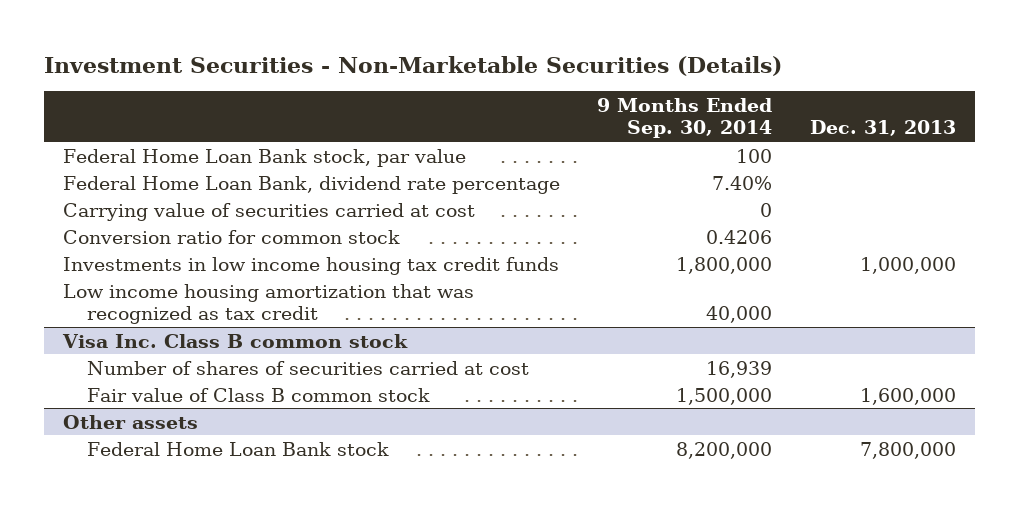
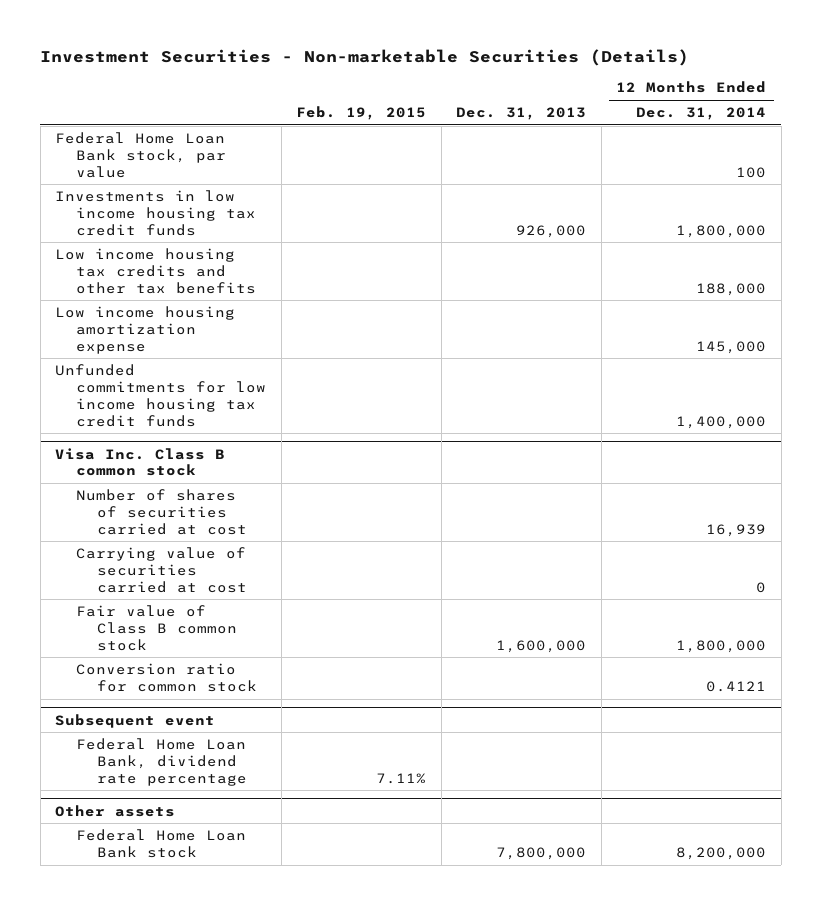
- Investment Securities - Non-Marketable Securities (Details)
+ Investment Securities - Non-marketable Securities (Details)
- | 9 Months Ended Sep. 30, 2014 | Dec. 31, 2013
+ | Feb. 19, 2015 | Dec. 31, 2013 | 12 Months Ended Dec. 31, 2014
- Federal Home Loan Bank, dividend rate percentage | 7.40% |
- Carrying value of securities carried at cost | 0 |
- Conversion ratio for common stock | 0.4206 |
- Investments in low income housing tax credit funds | 1,800,000 | 1,000,000
- Low income housing amortization that was recognized as tax credit | 40,000 |
+ Investments in low income housing tax credit funds | | 926,000 | 1,800,000
+ Low income housing tax credits and other tax benefits | | | 188,000
+ Low income housing amortization expense | | | 145,000
+ Unfunded commitments for low income housing tax credit funds | | | 1,400,000
@ Visa Inc. Class B common stock
+ Carrying value of securities carried at cost | | | 0
+ Conversion ratio for common stock | | | 0.4121
+ Subsequent event
+ Federal Home Loan Bank, dividend rate percentage | 7.11% | |

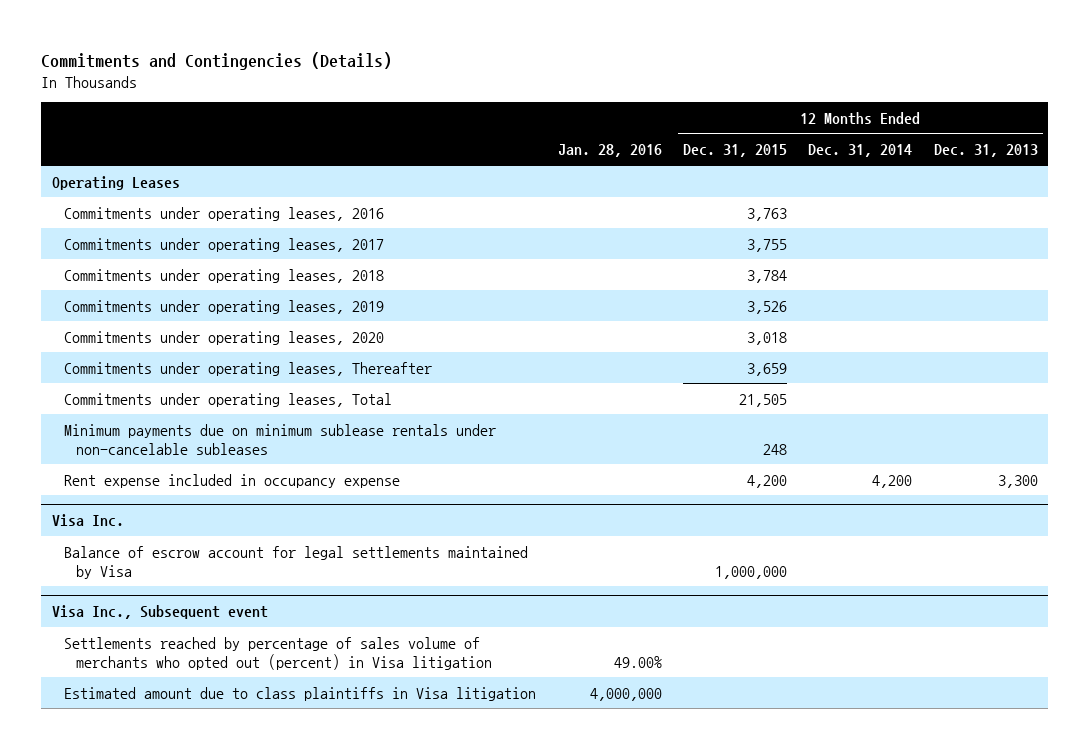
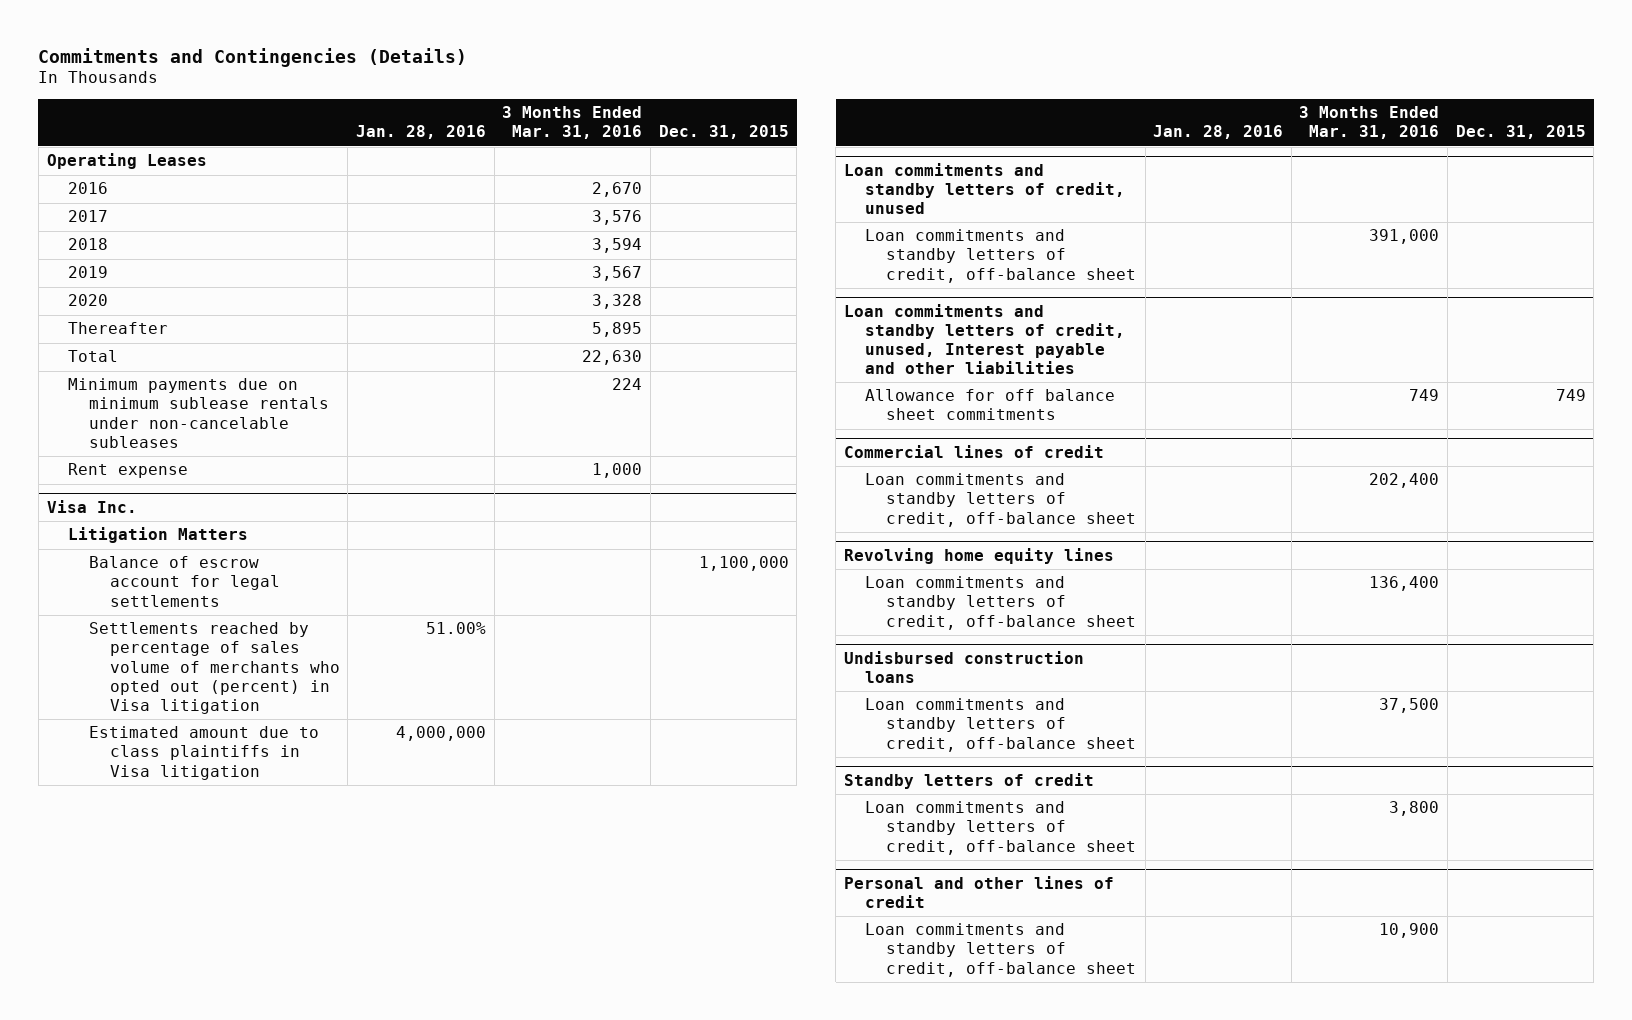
- | Jan. 28, 2016 | 12 Months Ended Dec. 31, 2015 | 12 Months Ended Dec. 31, 2014 | 12 Months Ended Dec. 31, 2013
+ | Jan. 28, 2016 | 3 Months Ended Mar. 31, 2016 | Dec. 31, 2015
- Commitments under operating leases, 2016 | | 3,763 | |
- Commitments under operating leases, 2017 | | 3,755 | |
- Commitments under operating leases, 2018 | | 3,784 | |
- Commitments under operating leases, 2019 | | 3,526 | |
- Commitments under operating leases, 2020 | | 3,018 | |
- Commitments under operating leases, Thereafter | | 3,659 | |
- Commitments under operating leases, Total | | 21,505 | |
+ 2016 | | 2,670 |
+ 2017 | | 3,576 |
+ 2018 | | 3,594 |
+ 2019 | | 3,567 |
+ 2020 | | 3,328 |
+ Thereafter | | 5,895 |
+ Total | | 22,630 |
- Rent expense included in occupancy expense | | 4,200 | 4,200 | 3,300
+ Rent expense | | 1,000 |
@ Visa Inc.
- Balance of escrow account for legal settlements maintained by Visa | | 1,000,000 | |
- Visa Inc., Subsequent event
- Settlements reached by percentage of sales volume of merchants who opted out (percent) in Visa litigation | 49.00% | | |
- Estimated amount due to class plaintiffs in Visa litigation | 4,000,000 | | |
@ Visa Inc.
+ Litigation Matters
+ Balance of escrow account for legal settlements | | | 1,100,000
+ Settlements reached by percentage of sales volume of merchants who opted out (percent) in Visa litigation | 51.00% | |
+ Estimated amount due to class plaintiffs in Visa litigation | 4,000,000 | |
+ Loan commitments and standby letters of credit, unused
+ Loan commitments and standby letters of credit, off-balance sheet | | 391,000 |
+ Loan commitments and standby letters of credit, unused, Interest payable and other liabilities
+ Allowance for off balance sheet commitments | | 749 | 749
+ Commercial lines of credit
+ Loan commitments and standby letters of credit, off-balance sheet | | 202,400 |
+ Revolving home equity lines
+ Loan commitments and standby letters of credit, off-balance sheet | | 136,400 |
+ Undisbursed construction loans
+ Loan commitments and standby letters of credit, off-balance sheet | | 37,500 |
+ Standby letters of credit
+ Loan commitments and standby letters of credit, off-balance sheet | | 3,800 |
+ Personal and other lines of credit
+ Loan commitments and standby letters of credit, off-balance sheet | | 10,900 |

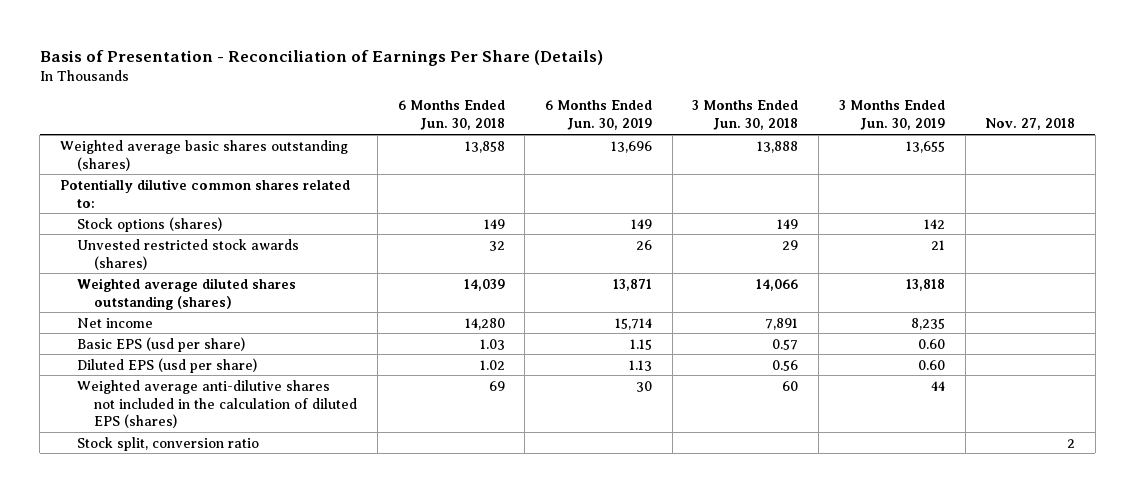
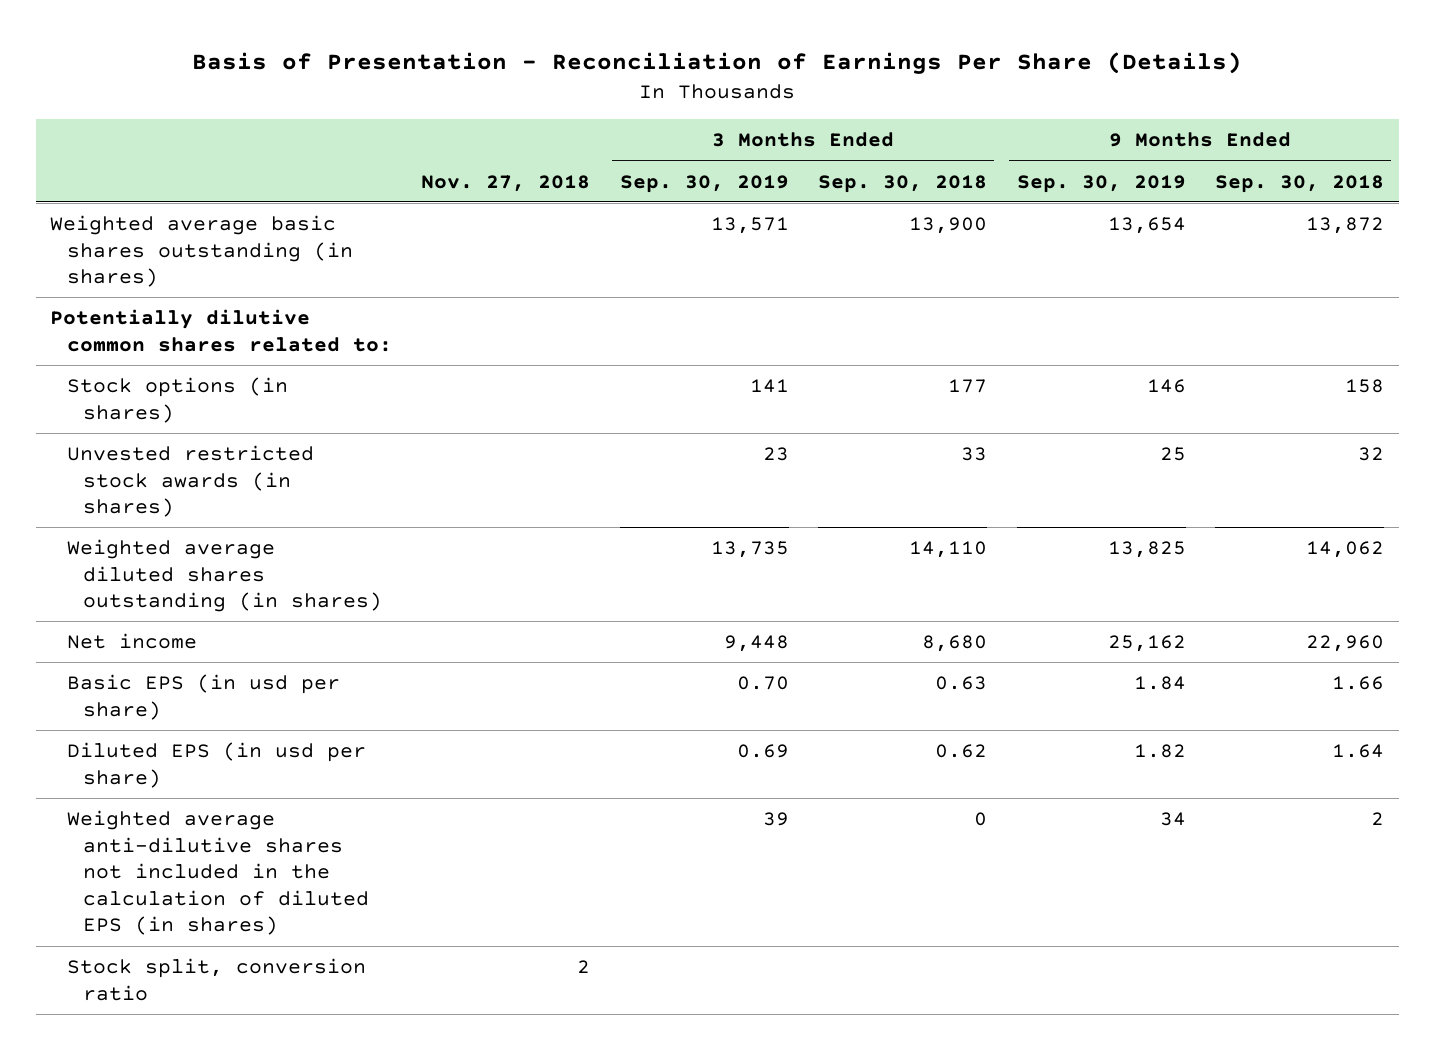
- | 6 Months Ended Jun. 30, 2018 | 6 Months Ended Jun. 30, 2019 | 3 Months Ended Jun. 30, 2018 | 3 Months Ended Jun. 30, 2019 | Nov. 27, 2018
+ | Nov. 27, 2018 | 3 Months Ended Sep. 30, 2019 | 3 Months Ended Sep. 30, 2018 | 9 Months Ended Sep. 30, 2019 | 9 Months Ended Sep. 30, 2018
- Weighted average basic shares outstanding (shares) | 13,858 | 13,696 | 13,888 | 13,655 |
+ Weighted average basic shares outstanding (in shares) | | 13,571 | 13,900 | 13,654 | 13,872
- Stock options (shares) | 149 | 149 | 149 | 142 |
- Unvested restricted stock awards (shares) | 32 | 26 | 29 | 21 |
- Weighted average diluted shares outstanding (shares) | 14,039 | 13,871 | 14,066 | 13,818 |
+ Stock options (in shares) | | 141 | 177 | 146 | 158
+ Unvested restricted stock awards (in shares) | | 23 | 33 | 25 | 32
+ Weighted average diluted shares outstanding (in shares) | | 13,735 | 14,110 | 13,825 | 14,062
- Basic EPS (usd per share) | 1.03 | 1.15 | 0.57 | 0.60 |
- Diluted EPS (usd per share) | 1.02 | 1.13 | 0.56 | 0.60 |
- Weighted average anti-dilutive shares not included in the calculation of diluted EPS (shares) | 69 | 30 | 60 | 44 |
+ Basic EPS (in usd per share) | | 0.70 | 0.63 | 1.84 | 1.66
+ Diluted EPS (in usd per share) | | 0.69 | 0.62 | 1.82 | 1.64
+ Weighted average anti-dilutive shares not included in the calculation of diluted EPS (in shares) | | 39 | 0 | 34 | 2

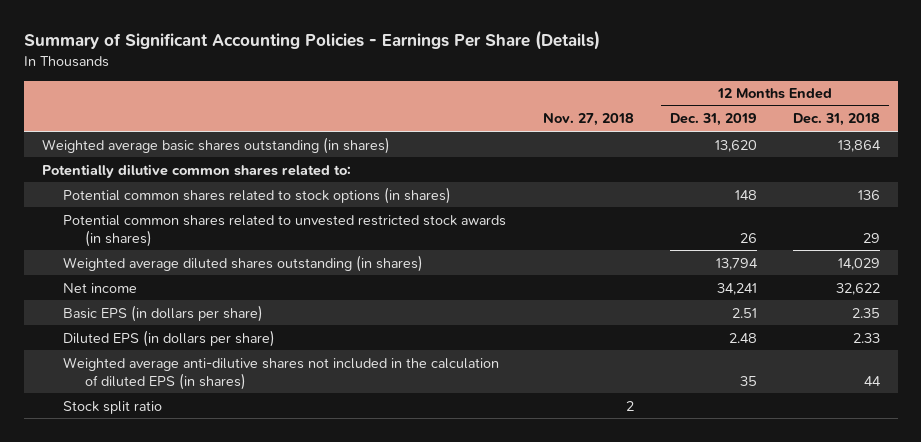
- Basis of Presentation - Reconciliation of Earnings Per Share (Details)
+ Summary of Significant Accounting Policies - Earnings Per Share (Details)
- | Nov. 27, 2018 | 3 Months Ended Sep. 30, 2019 | 3 Months Ended Sep. 30, 2018 | 9 Months Ended Sep. 30, 2019 | 9 Months Ended Sep. 30, 2018
+ | Nov. 27, 2018 | 12 Months Ended Dec. 31, 2019 | 12 Months Ended Dec. 31, 2018
- Stock options (in shares) | | 141 | 177 | 146 | 158
- Unvested restricted stock awards (in shares) | | 23 | 33 | 25 | 32
+ Potential common shares related to stock options (in shares) | | 148 | 136
+ Potential common shares related to unvested restricted stock awards (in shares) | | 26 | 29
- Basic EPS (in usd per share) | | 0.70 | 0.63 | 1.84 | 1.66
- Diluted EPS (in usd per share) | | 0.69 | 0.62 | 1.82 | 1.64
+ Basic EPS (in dollars per share) | | 2.51 | 2.35
+ Diluted EPS (in dollars per share) | | 2.48 | 2.33
- Stock split, conversion ratio | 2 | | | |
+ Stock split ratio | 2 | |

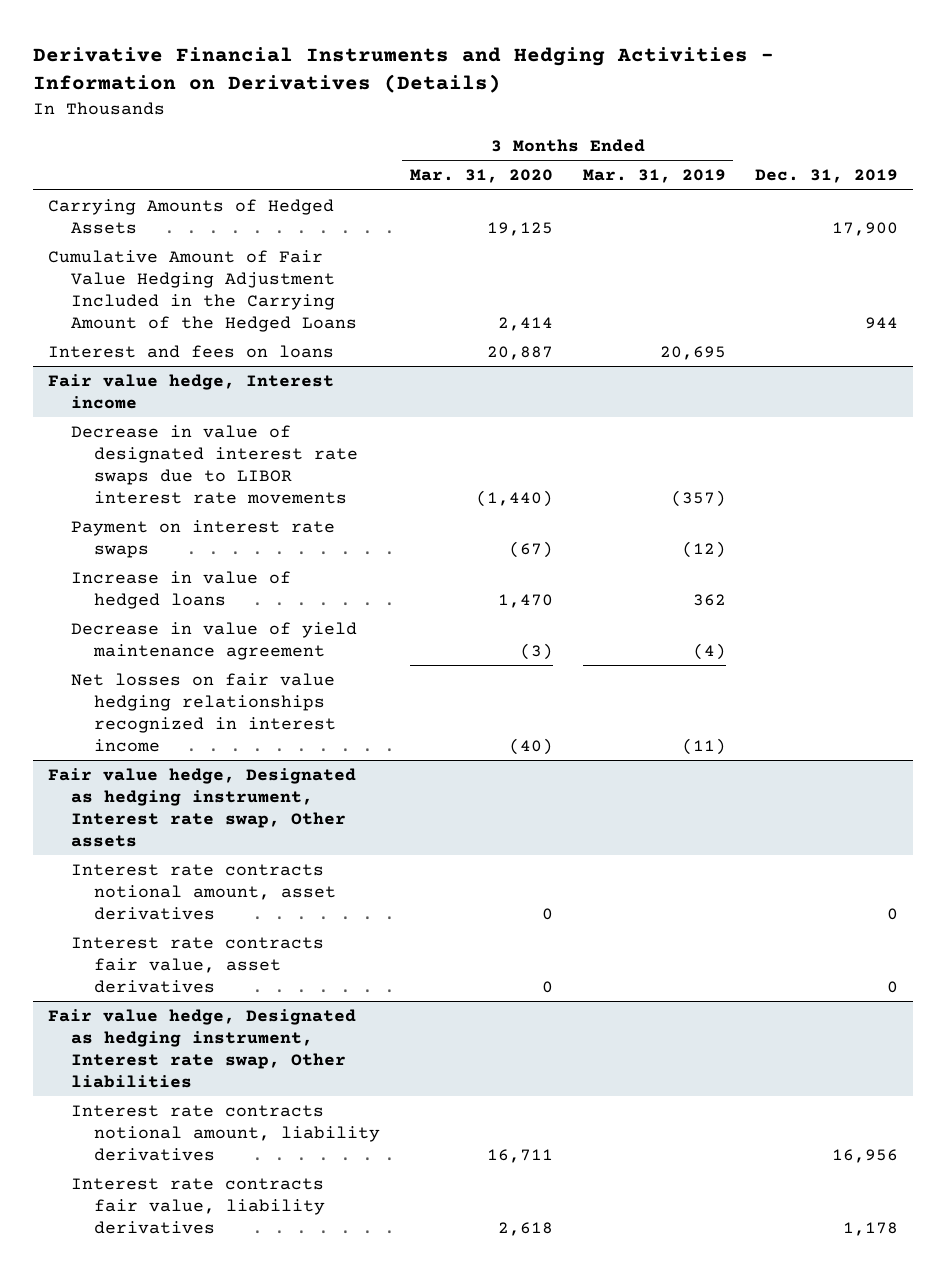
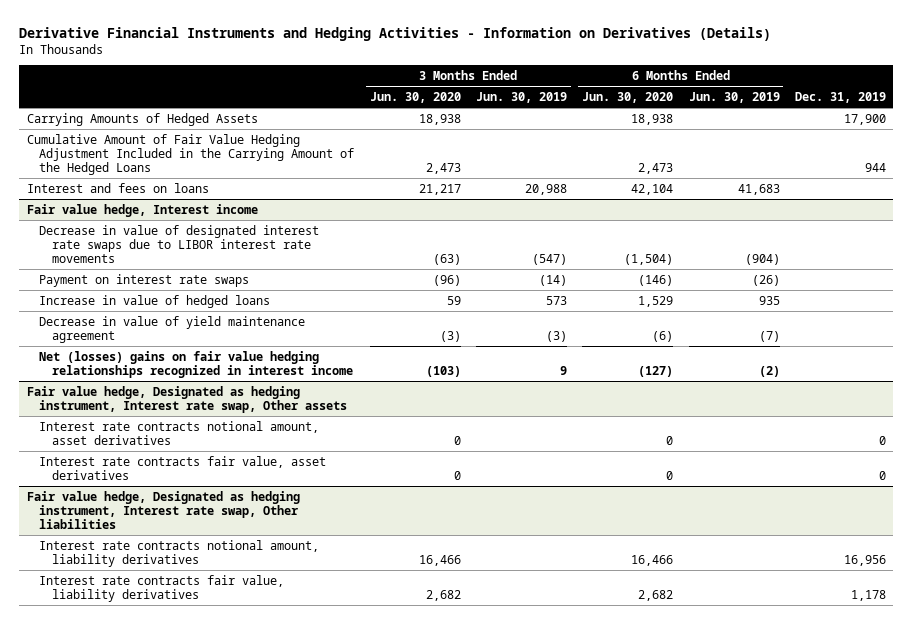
- | 3 Months Ended Mar. 31, 2020 | 3 Months Ended Mar. 31, 2019 | Dec. 31, 2019
+ | 3 Months Ended Jun. 30, 2020 | 3 Months Ended Jun. 30, 2019 | 6 Months Ended Jun. 30, 2020 | 6 Months Ended Jun. 30, 2019 | Dec. 31, 2019
@ Fair value hedge, Interest income
- Net losses on fair value hedging relationships recognized in interest income | (40) | (11) |
+ Net (losses) gains on fair value hedging relationships recognized in interest income | (103) | 9 | (127) | (2) |

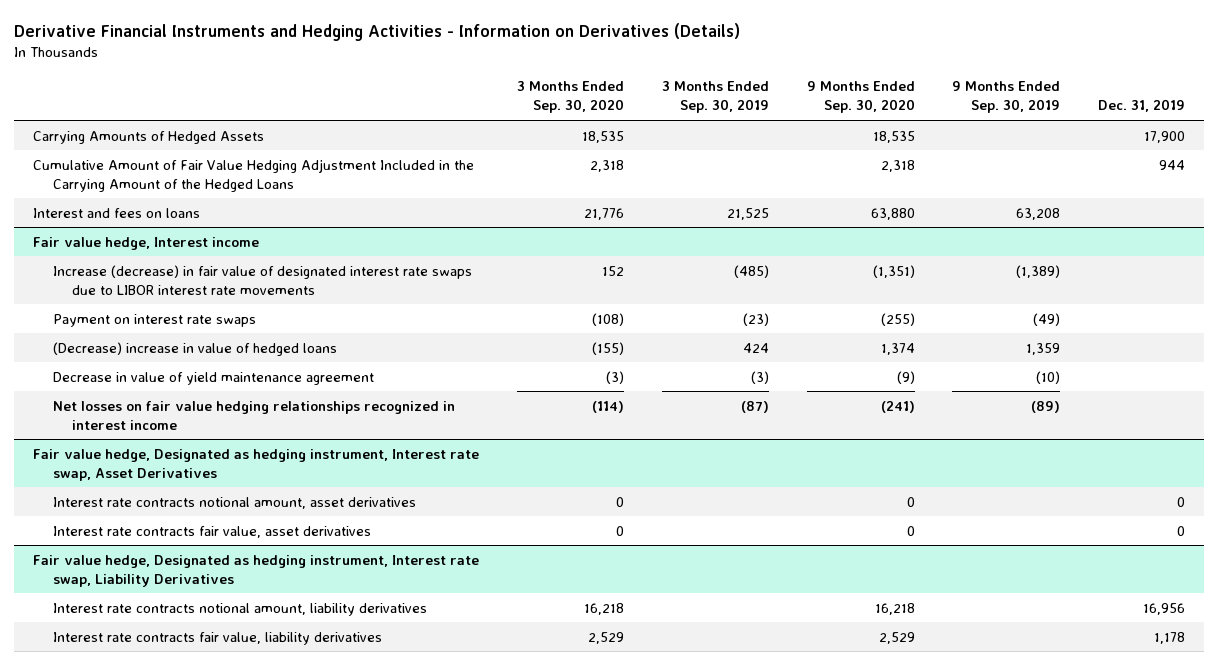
- | 3 Months Ended Jun. 30, 2020 | 3 Months Ended Jun. 30, 2019 | 6 Months Ended Jun. 30, 2020 | 6 Months Ended Jun. 30, 2019 | Dec. 31, 2019
+ | 3 Months Ended Sep. 30, 2020 | 3 Months Ended Sep. 30, 2019 | 9 Months Ended Sep. 30, 2020 | 9 Months Ended Sep. 30, 2019 | Dec. 31, 2019
@ Fair value hedge, Interest income
- Decrease in value of designated interest rate swaps due to LIBOR interest rate movements | (63) | (547) | (1,504) | (904) |
+ Increase (decrease) in fair value of designated interest rate swaps due to LIBOR interest rate movements | 152 | (485) | (1,351) | (1,389) |
- Increase in value of hedged loans | 59 | 573 | 1,529 | 935 |
+ (Decrease) increase in value of hedged loans | (155) | 424 | 1,374 | 1,359 |
- Net (losses) gains on fair value hedging relationships recognized in interest income | (103) | 9 | (127) | (2) |
- Fair value hedge, Designated as hedging instrument, Interest rate swap, Other assets
@ Fair value hedge, Interest income
+ Net losses on fair value hedging relationships recognized in interest income | (114) | (87) | (241) | (89) |
+ Fair value hedge, Designated as hedging instrument, Interest rate swap, Asset Derivatives
- Fair value hedge, Designated as hedging instrument, Interest rate swap, Other liabilities
+ Fair value hedge, Designated as hedging instrument, Interest rate swap, Liability Derivatives

